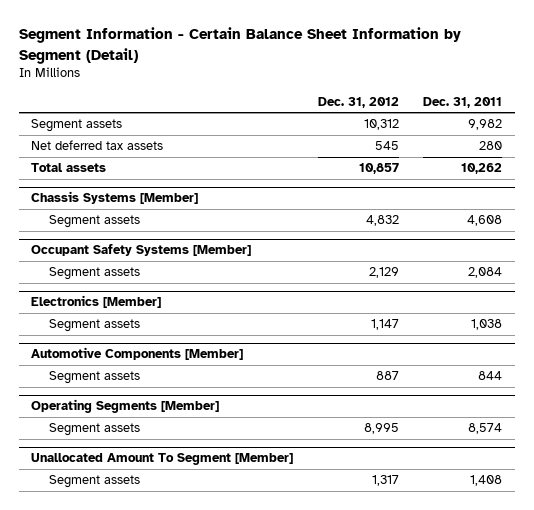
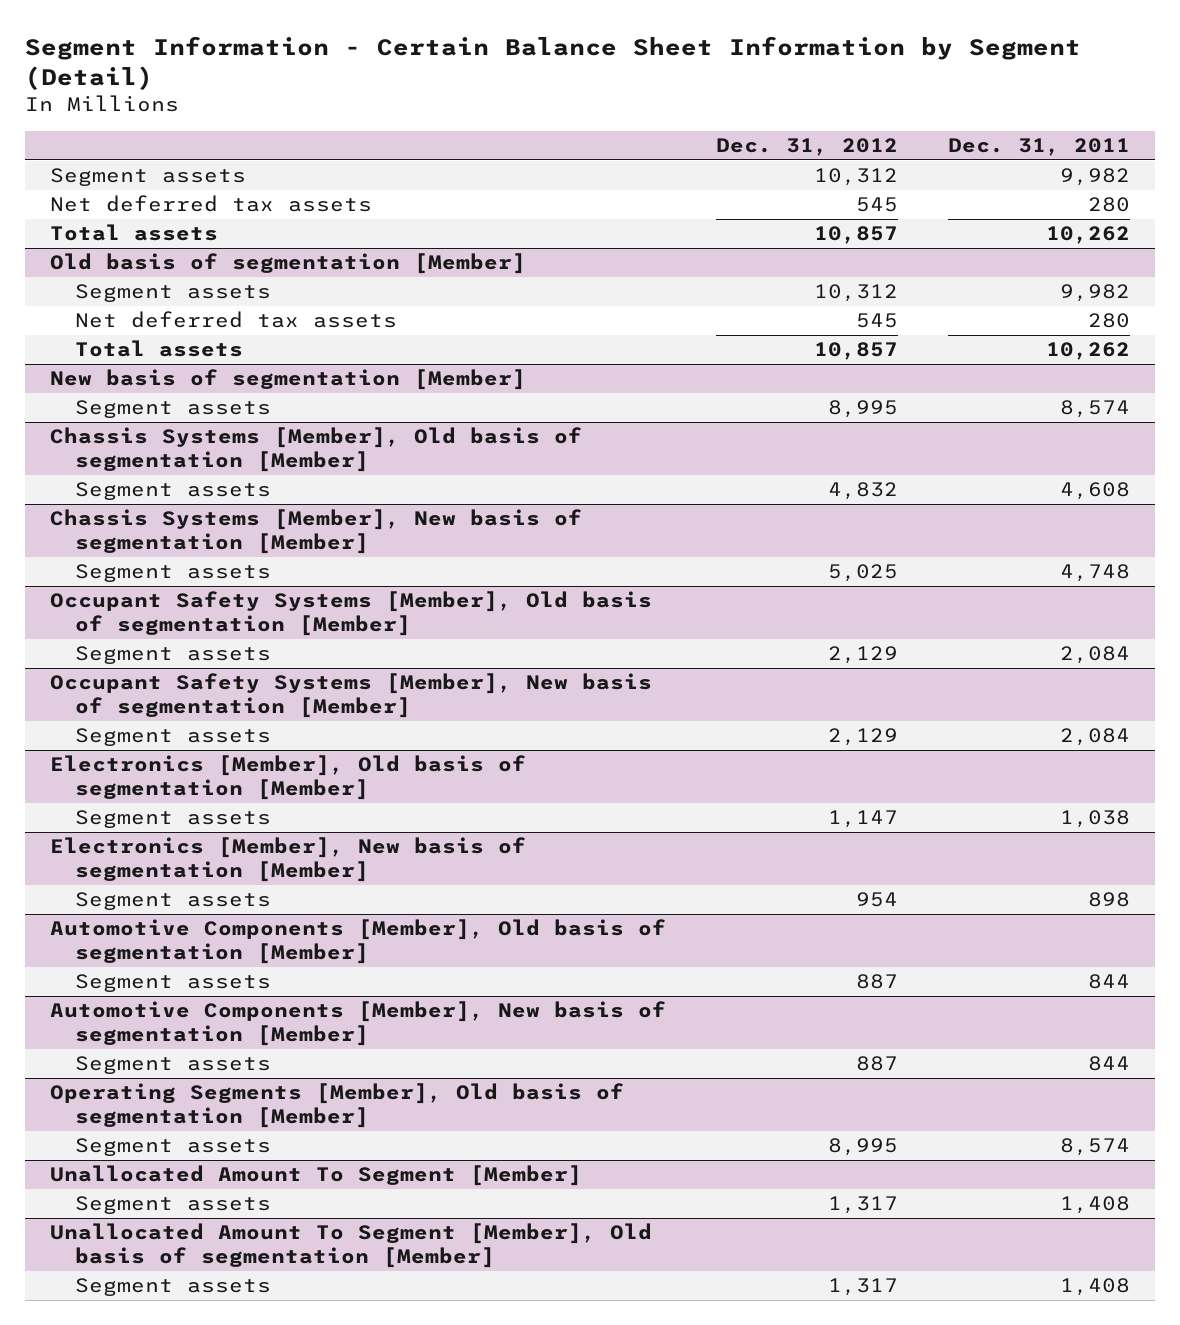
- Chassis Systems [Member]
+ Old basis of segmentation [Member]
+ Segment assets | 10,312 | 9,982
+ Net deferred tax assets | 545 | 280
+ Total assets | 10,857 | 10,262
+ New basis of segmentation [Member]
+ Segment assets | 8,995 | 8,574
+ Chassis Systems [Member], Old basis of segmentation [Member]
- Occupant Safety Systems [Member]
+ Chassis Systems [Member], New basis of segmentation [Member]
+ Segment assets | 5,025 | 4,748
+ Occupant Safety Systems [Member], Old basis of segmentation [Member]
- Electronics [Member]
+ Occupant Safety Systems [Member], New basis of segmentation [Member]
+ Segment assets | 2,129 | 2,084
+ Electronics [Member], Old basis of segmentation [Member]
- Automotive Components [Member]
+ Electronics [Member], New basis of segmentation [Member]
+ Segment assets | 954 | 898
+ Automotive Components [Member], Old basis of segmentation [Member]
- Operating Segments [Member]
+ Automotive Components [Member], New basis of segmentation [Member]
+ Segment assets | 887 | 844
+ Operating Segments [Member], Old basis of segmentation [Member]
+ Unallocated Amount To Segment [Member], Old basis of segmentation [Member]
+ Segment assets | 1,317 | 1,408

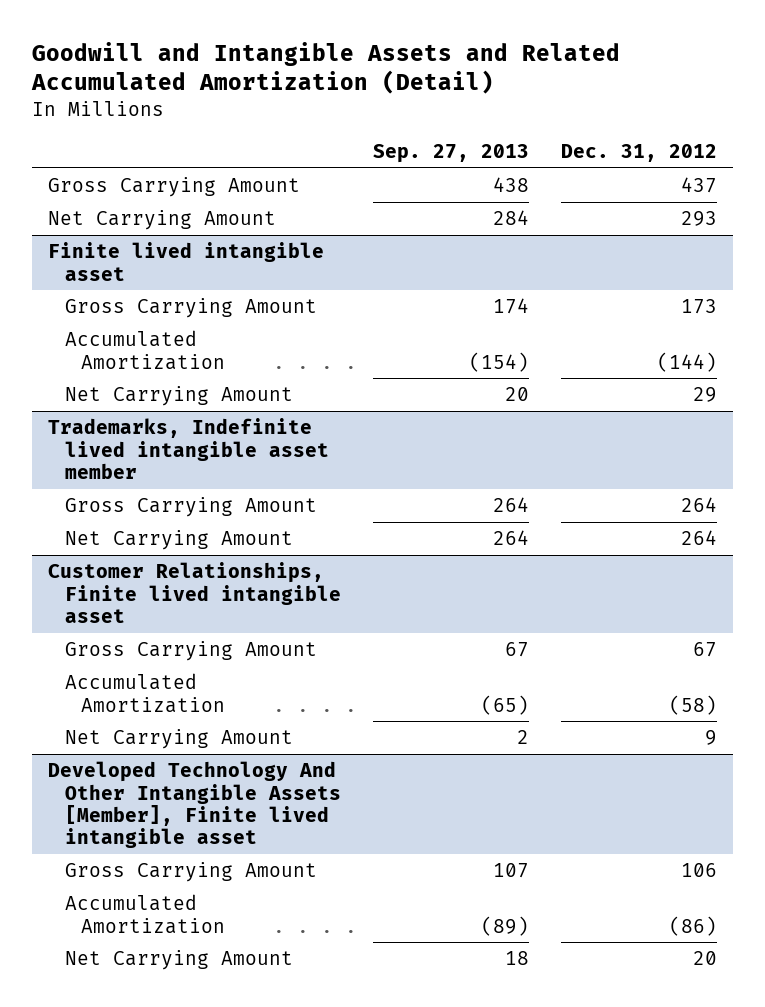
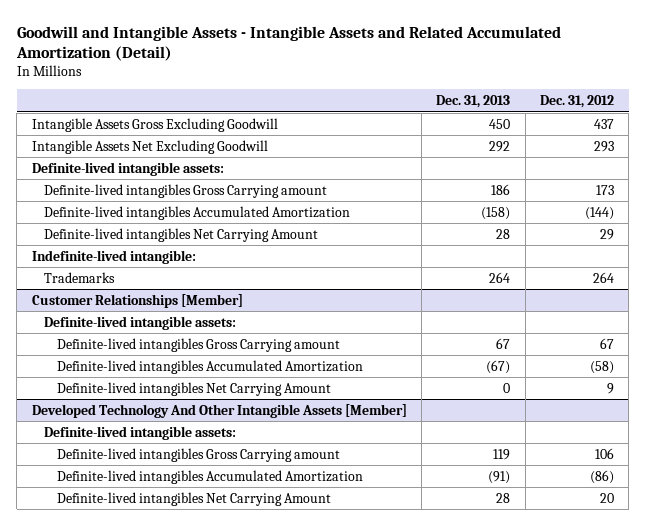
- Goodwill and Intangible Assets and Related Accumulated Amortization (Detail)
+ Goodwill and Intangible Assets - Intangible Assets and Related Accumulated Amortization (Detail)
- | Sep. 27, 2013 | Dec. 31, 2012
+ | Dec. 31, 2013 | Dec. 31, 2012
- Gross Carrying Amount | 438 | 437
- Net Carrying Amount | 284 | 293
- Finite lived intangible asset
- Gross Carrying Amount | 174 | 173
- Accumulated Amortization | (154) | (144)
- Net Carrying Amount | 20 | 29
- Trademarks, Indefinite lived intangible asset member
- Gross Carrying Amount | 264 | 264
- Net Carrying Amount | 264 | 264
- Customer Relationships, Finite lived intangible asset
- Gross Carrying Amount | 67 | 67
- Accumulated Amortization | (65) | (58)
- Net Carrying Amount | 2 | 9
- Developed Technology And Other Intangible Assets [Member], Finite lived intangible asset
- Gross Carrying Amount | 107 | 106
- Accumulated Amortization | (89) | (86)
- Net Carrying Amount | 18 | 20
+ Intangible Assets Gross Excluding Goodwill | 450 | 437
+ Intangible Assets Net Excluding Goodwill | 292 | 293
+ Definite-lived intangible assets:
+ Definite-lived intangibles Gross Carrying amount | 186 | 173
+ Definite-lived intangibles Accumulated Amortization | (158) | (144)
+ Definite-lived intangibles Net Carrying Amount | 28 | 29
+ Indefinite-lived intangible:
+ Trademarks | 264 | 264
+ Customer Relationships [Member]
+ Definite-lived intangible assets:
+ Definite-lived intangibles Gross Carrying amount | 67 | 67
+ Definite-lived intangibles Accumulated Amortization | (67) | (58)
+ Definite-lived intangibles Net Carrying Amount | 0 | 9
+ Developed Technology And Other Intangible Assets [Member]
+ Definite-lived intangible assets:
+ Definite-lived intangibles Gross Carrying amount | 119 | 106
+ Definite-lived intangibles Accumulated Amortization | (91) | (86)
+ Definite-lived intangibles Net Carrying Amount | 28 | 20

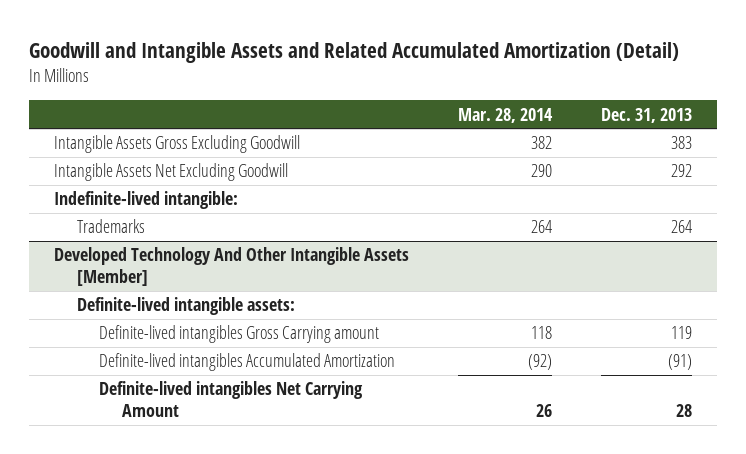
- Goodwill and Intangible Assets - Intangible Assets and Related Accumulated Amortization (Detail)
+ Goodwill and Intangible Assets and Related Accumulated Amortization (Detail)
- | Dec. 31, 2013 | Dec. 31, 2012
+ | Mar. 28, 2014 | Dec. 31, 2013
- Intangible Assets Gross Excluding Goodwill | 450 | 437
+ Intangible Assets Gross Excluding Goodwill | 382 | 383
- Definite-lived intangible assets:
- Definite-lived intangibles Gross Carrying amount | 186 | 173
- Definite-lived intangibles Accumulated Amortization | (158) | (144)
- Definite-lived intangibles Net Carrying Amount | 28 | 29
- Customer Relationships [Member]
- Definite-lived intangible assets:
- Definite-lived intangibles Gross Carrying amount | 67 | 67
- Definite-lived intangibles Accumulated Amortization | (67) | (58)
- Definite-lived intangibles Net Carrying Amount | 0 | 9

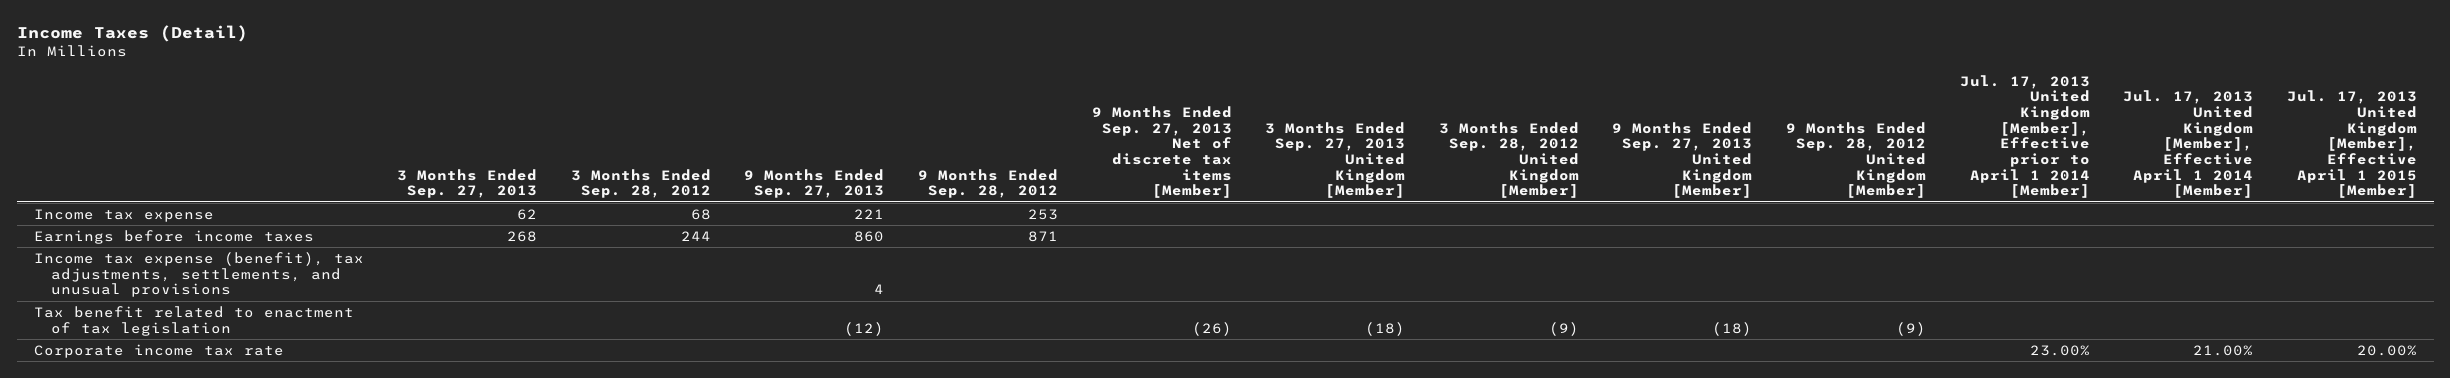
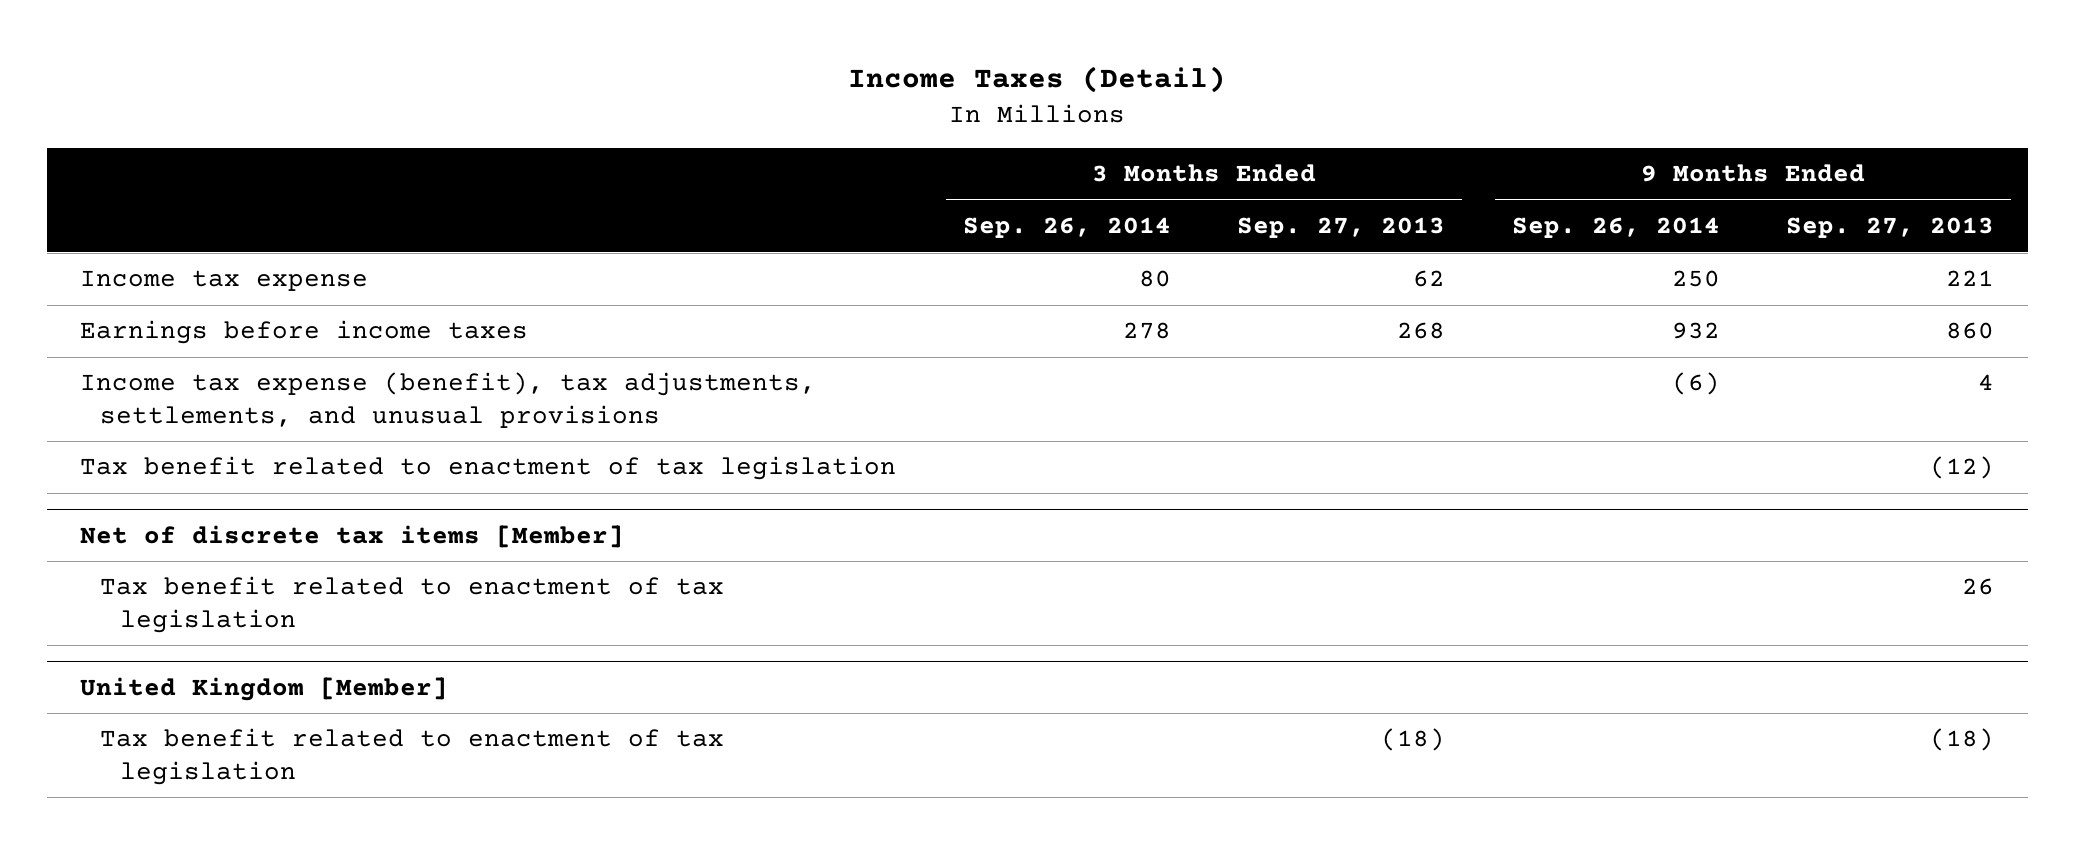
- | 3 Months Ended Sep. 27, 2013 | 3 Months Ended Sep. 28, 2012 | 9 Months Ended Sep. 27, 2013 | 9 Months Ended Sep. 28, 2012 | 9 Months Ended Sep. 27, 2013 Net of discrete tax items [Member] | 3 Months Ended Sep. 27, 2013 United Kingdom [Member] | 3 Months Ended Sep. 28, 2012 United Kingdom [Member] | 9 Months Ended Sep. 27, 2013 United Kingdom [Member] | 9 Months Ended Sep. 28, 2012 United Kingdom [Member] | Jul. 17, 2013 United Kingdom [Member], Effective prior to April 1 2014 [Member] | Jul. 17, 2013 United Kingdom [Member], Effective April 1 2014 [Member] | Jul. 17, 2013 United Kingdom [Member], Effective April 1 2015 [Member]
+ | 3 Months Ended Sep. 26, 2014 | 3 Months Ended Sep. 27, 2013 | 9 Months Ended Sep. 26, 2014 | 9 Months Ended Sep. 27, 2013
- Corporate income tax rate | | | | | | | | | | 23.00% | 21.00% | 20.00%
+ Net of discrete tax items [Member]
+ Tax benefit related to enactment of tax legislation | | | | 26
+ United Kingdom [Member]
+ Tax benefit related to enactment of tax legislation | | (18) | | (18)

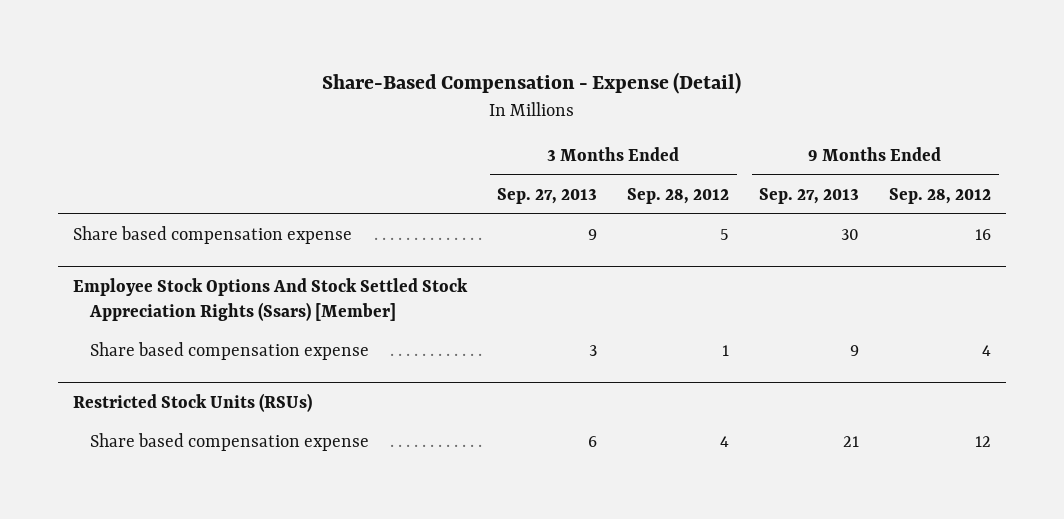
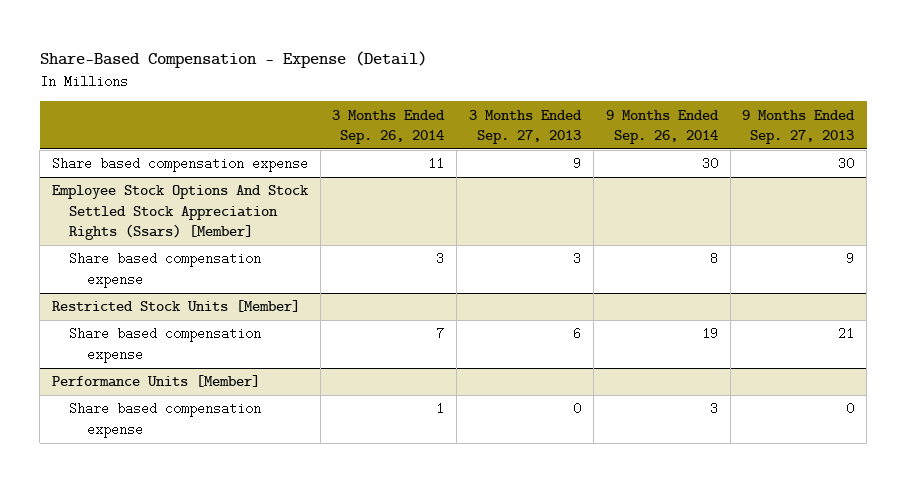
- | 3 Months Ended Sep. 27, 2013 | 3 Months Ended Sep. 28, 2012 | 9 Months Ended Sep. 27, 2013 | 9 Months Ended Sep. 28, 2012
+ | 3 Months Ended Sep. 26, 2014 | 3 Months Ended Sep. 27, 2013 | 9 Months Ended Sep. 26, 2014 | 9 Months Ended Sep. 27, 2013
- Restricted Stock Units (RSUs)
+ Restricted Stock Units [Member]
+ Performance Units [Member]
+ Share based compensation expense | 1 | 0 | 3 | 0

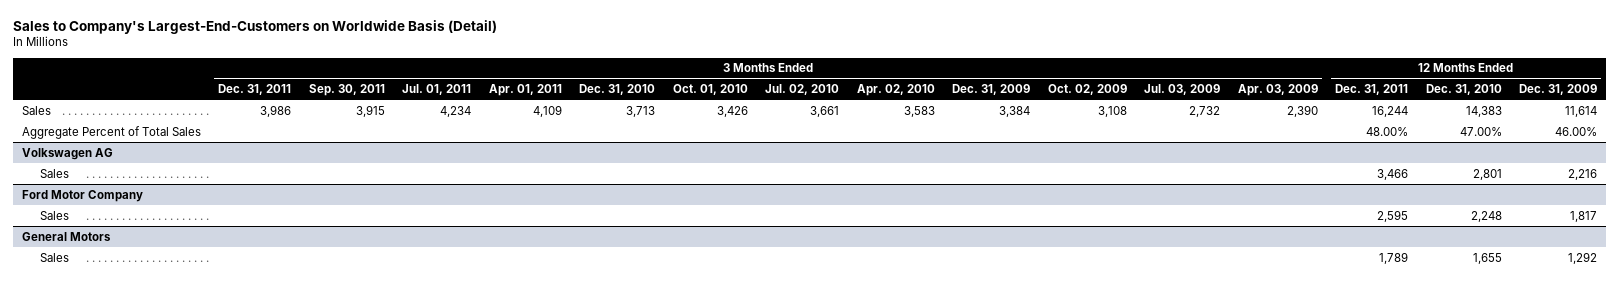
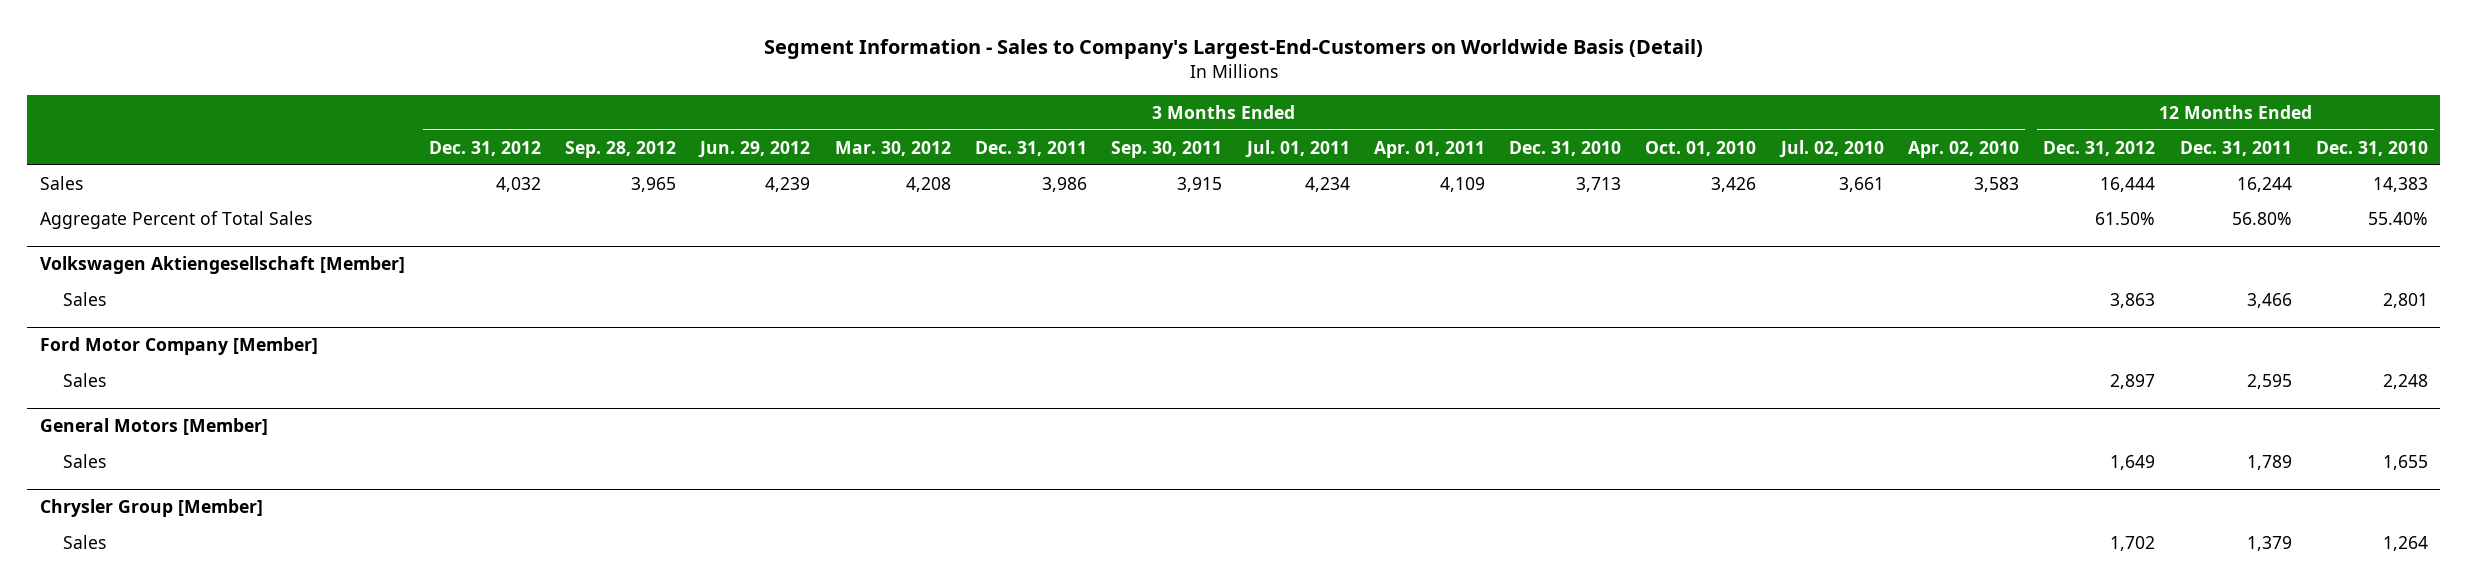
- Sales to Company's Largest-End-Customers on Worldwide Basis (Detail)
+ Segment Information - Sales to Company's Largest-End-Customers on Worldwide Basis (Detail)
- | 3 Months Ended Dec. 31, 2011 | 3 Months Ended Sep. 30, 2011 | 3 Months Ended Jul. 01, 2011 | 3 Months Ended Apr. 01, 2011 | 3 Months Ended Dec. 31, 2010 | 3 Months Ended Oct. 01, 2010 | 3 Months Ended Jul. 02, 2010 | 3 Months Ended Apr. 02, 2010 | 3 Months Ended Dec. 31, 2009 | 3 Months Ended Oct. 02, 2009 | 3 Months Ended Jul. 03, 2009 | 3 Months Ended Apr. 03, 2009 | 12 Months Ended Dec. 31, 2011 | 12 Months Ended Dec. 31, 2010 | 12 Months Ended Dec. 31, 2009
+ | 3 Months Ended Dec. 31, 2012 | 3 Months Ended Sep. 28, 2012 | 3 Months Ended Jun. 29, 2012 | 3 Months Ended Mar. 30, 2012 | 3 Months Ended Dec. 31, 2011 | 3 Months Ended Sep. 30, 2011 | 3 Months Ended Jul. 01, 2011 | 3 Months Ended Apr. 01, 2011 | 3 Months Ended Dec. 31, 2010 | 3 Months Ended Oct. 01, 2010 | 3 Months Ended Jul. 02, 2010 | 3 Months Ended Apr. 02, 2010 | 12 Months Ended Dec. 31, 2012 | 12 Months Ended Dec. 31, 2011 | 12 Months Ended Dec. 31, 2010
- Aggregate Percent of Total Sales | | | | | | | | | | | | | 48.00% | 47.00% | 46.00%
- Volkswagen AG
+ Aggregate Percent of Total Sales | | | | | | | | | | | | | 61.50% | 56.80% | 55.40%
+ Volkswagen Aktiengesellschaft [Member]
- Ford Motor Company
+ Ford Motor Company [Member]
- General Motors
+ General Motors [Member]
+ Chrysler Group [Member]
+ Sales | | | | | | | | | | | | | 1,702 | 1,379 | 1,264

